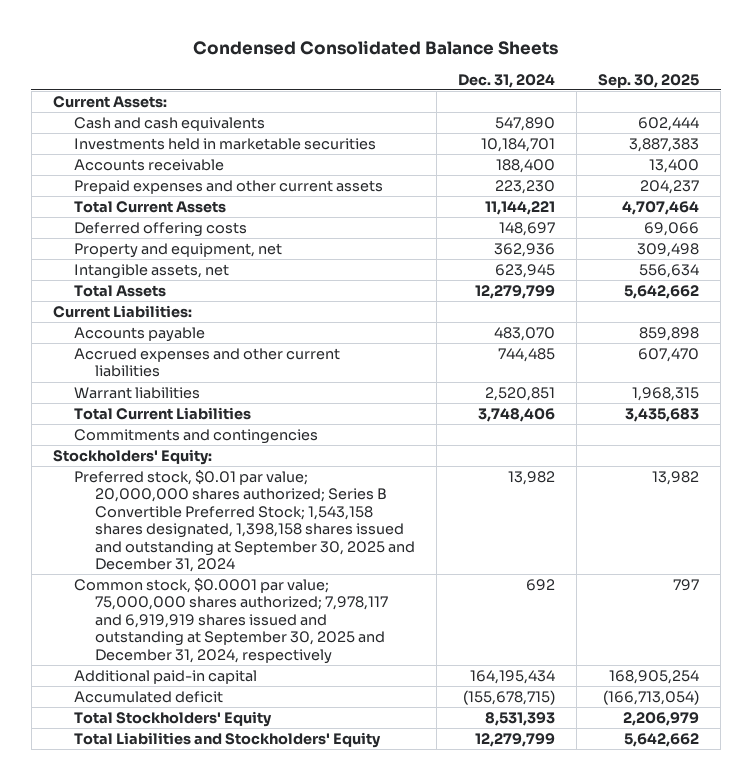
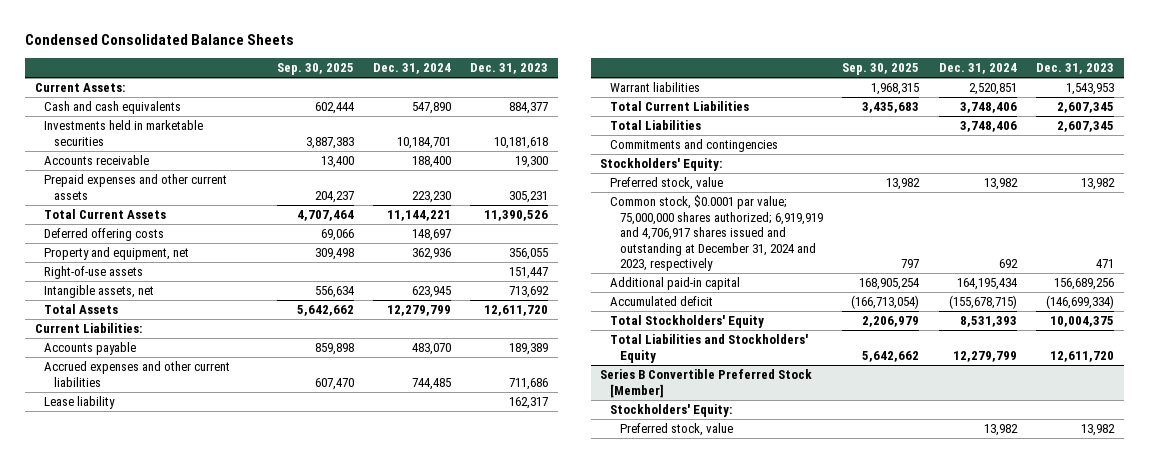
- | Dec. 31, 2024 | Sep. 30, 2025
+ | Sep. 30, 2025 | Dec. 31, 2024 | Dec. 31, 2023
+ Right-of-use assets | | | 151,447
+ Lease liability | | | 162,317
+ Total Liabilities | | 3,748,406 | 2,607,345
- Preferred stock, $0.01 par value; 20,000,000 shares authorized; Series B Convertible Preferred Stock; 1,543,158 shares designated, 1,398,158 shares issued and outstanding at September 30, 2025 and December 31, 2024 | 13,982 | 13,982
- Common stock, $0.0001 par value; 75,000,000 shares authorized; 7,978,117 and 6,919,919 shares issued and outstanding at September 30, 2025 and December 31, 2024, respectively | 692 | 797
+ Preferred stock, value | 13,982 | 13,982 | 13,982
+ Common stock, $0.0001 par value; 75,000,000 shares authorized; 6,919,919 and 4,706,917 shares issued and outstanding at December 31, 2024 and 2023, respectively | 797 | 692 | 471
+ Series B Convertible Preferred Stock [Member]
+ Stockholders' Equity:
+ Preferred stock, value | | 13,982 | 13,982

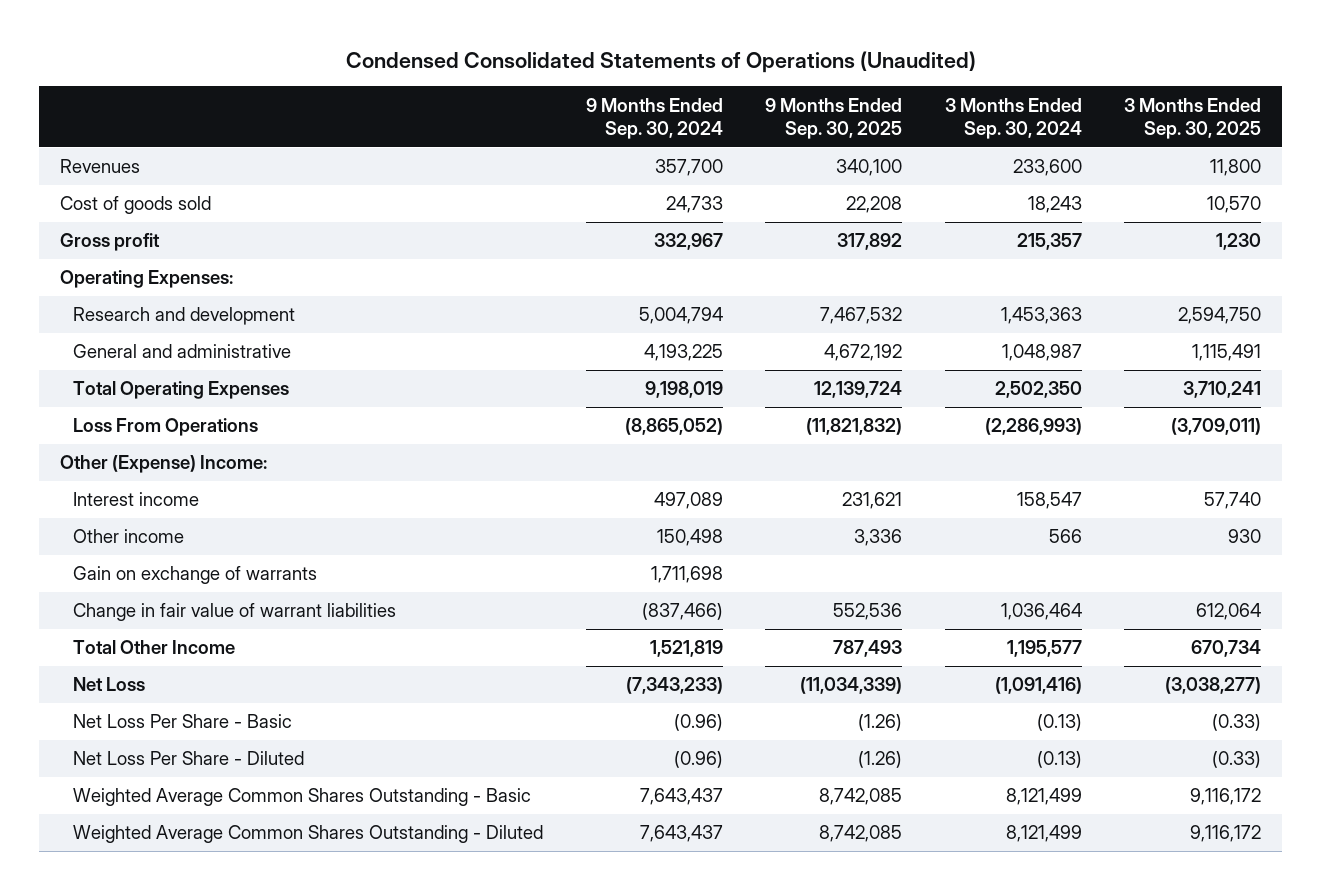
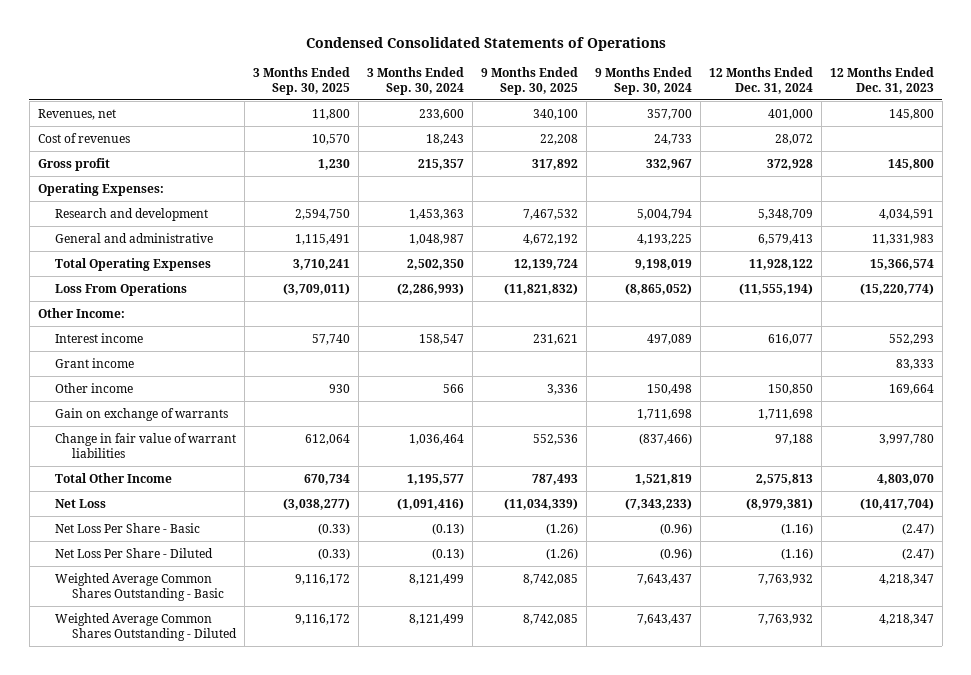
- Condensed Consolidated Statements of Operations (Unaudited)
+ Condensed Consolidated Statements of Operations
- | 9 Months Ended Sep. 30, 2024 | 9 Months Ended Sep. 30, 2025 | 3 Months Ended Sep. 30, 2024 | 3 Months Ended Sep. 30, 2025
+ | 3 Months Ended Sep. 30, 2025 | 3 Months Ended Sep. 30, 2024 | 9 Months Ended Sep. 30, 2025 | 9 Months Ended Sep. 30, 2024 | 12 Months Ended Dec. 31, 2024 | 12 Months Ended Dec. 31, 2023
- Revenues | 357,700 | 340,100 | 233,600 | 11,800
- Cost of goods sold | 24,733 | 22,208 | 18,243 | 10,570
+ Revenues, net | 11,800 | 233,600 | 340,100 | 357,700 | 401,000 | 145,800
+ Cost of revenues | 10,570 | 18,243 | 22,208 | 24,733 | 28,072 |
- Other (Expense) Income:
+ Other Income:
+ Grant income | | | | | | 83,333

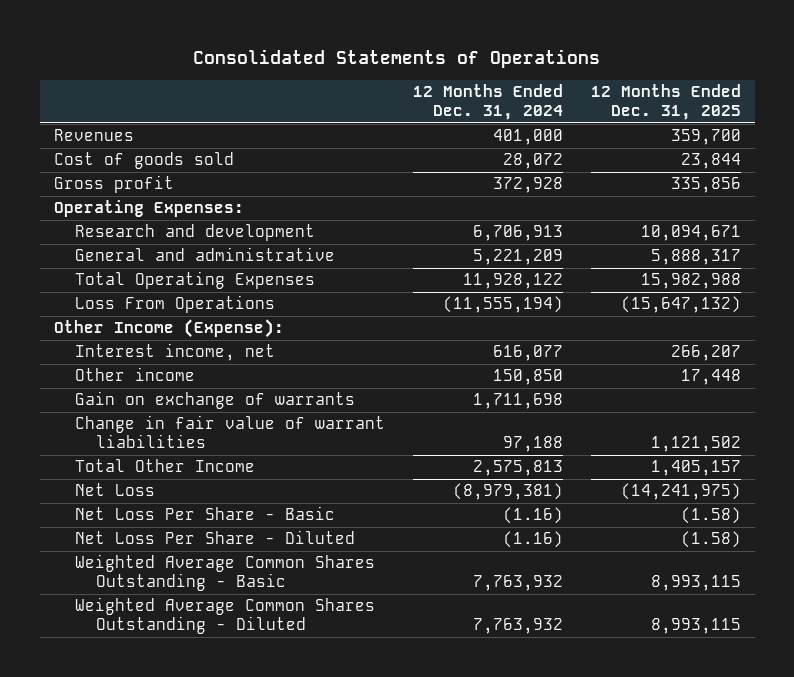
- Condensed Consolidated Statements of Operations
+ Consolidated Statements of Operations
- | 3 Months Ended Sep. 30, 2025 | 3 Months Ended Sep. 30, 2024 | 9 Months Ended Sep. 30, 2025 | 9 Months Ended Sep. 30, 2024 | 12 Months Ended Dec. 31, 2024 | 12 Months Ended Dec. 31, 2023
+ | 12 Months Ended Dec. 31, 2024 | 12 Months Ended Dec. 31, 2025
- Revenues, net | 11,800 | 233,600 | 340,100 | 357,700 | 401,000 | 145,800
- Cost of revenues | 10,570 | 18,243 | 22,208 | 24,733 | 28,072 |
+ Revenues | 401,000 | 359,700
+ Cost of goods sold | 28,072 | 23,844
- Research and development | 2,594,750 | 1,453,363 | 7,467,532 | 5,004,794 | 5,348,709 | 4,034,591
- General and administrative | 1,115,491 | 1,048,987 | 4,672,192 | 4,193,225 | 6,579,413 | 11,331,983
+ Research and development | 6,706,913 | 10,094,671
+ General and administrative | 5,221,209 | 5,888,317
- Other Income:
- Interest income | 57,740 | 158,547 | 231,621 | 497,089 | 616,077 | 552,293
- Grant income | | | | | | 83,333
+ Other Income (Expense):
+ Interest income, net | 616,077 | 266,207

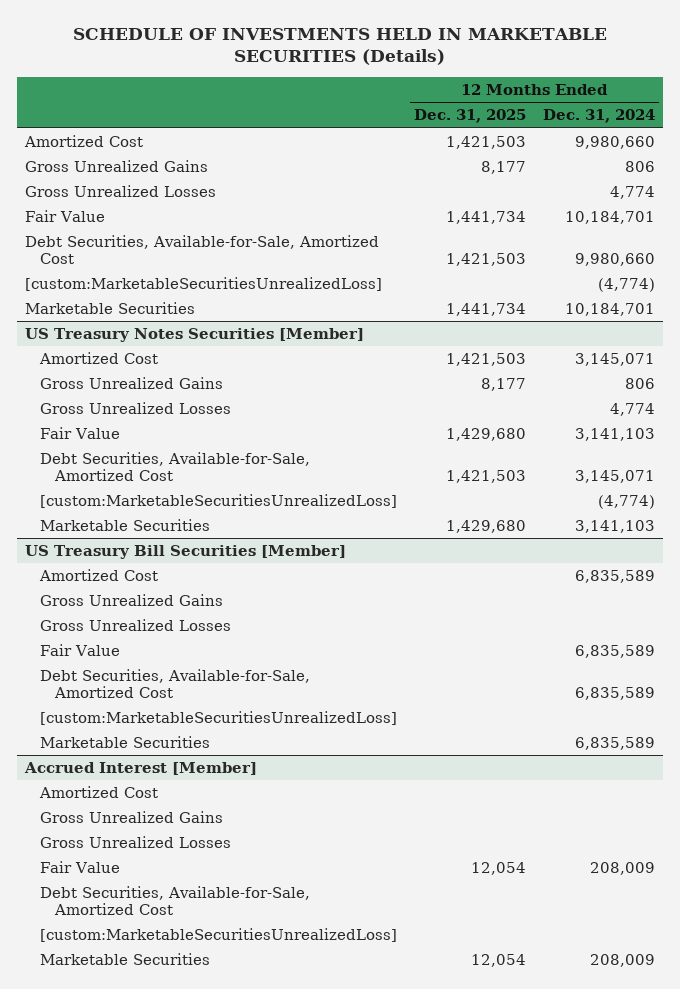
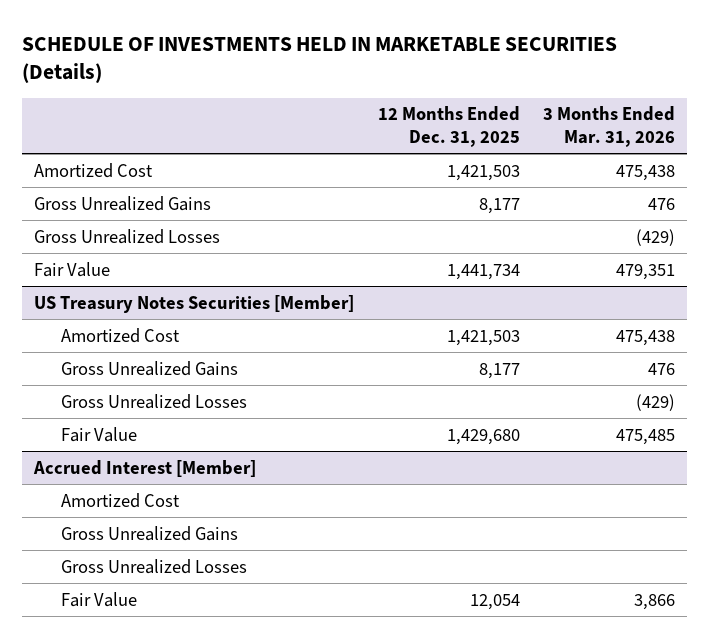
- | 12 Months Ended Dec. 31, 2025 | 12 Months Ended Dec. 31, 2024
+ | 12 Months Ended Dec. 31, 2025 | 3 Months Ended Mar. 31, 2026
- Debt Securities, Available-for-Sale, Amortized Cost | 1,421,503 | 9,980,660
- [custom:MarketableSecuritiesUnrealizedLoss] | | (4,774)
- Marketable Securities | 1,441,734 | 10,184,701
@ US Treasury Notes Securities [Member]
- Debt Securities, Available-for-Sale, Amortized Cost | 1,421,503 | 3,145,071
- [custom:MarketableSecuritiesUnrealizedLoss] | | (4,774)
- Marketable Securities | 1,429,680 | 3,141,103
- US Treasury Bill Securities [Member]
- Amortized Cost | | 6,835,589
- Gross Unrealized Gains
- Gross Unrealized Losses
- Fair Value | | 6,835,589
- Debt Securities, Available-for-Sale, Amortized Cost | | 6,835,589
- [custom:MarketableSecuritiesUnrealizedLoss]
- Marketable Securities | | 6,835,589
@ Accrued Interest [Member]
- Debt Securities, Available-for-Sale, Amortized Cost
- [custom:MarketableSecuritiesUnrealizedLoss]
- Marketable Securities | 12,054 | 208,009

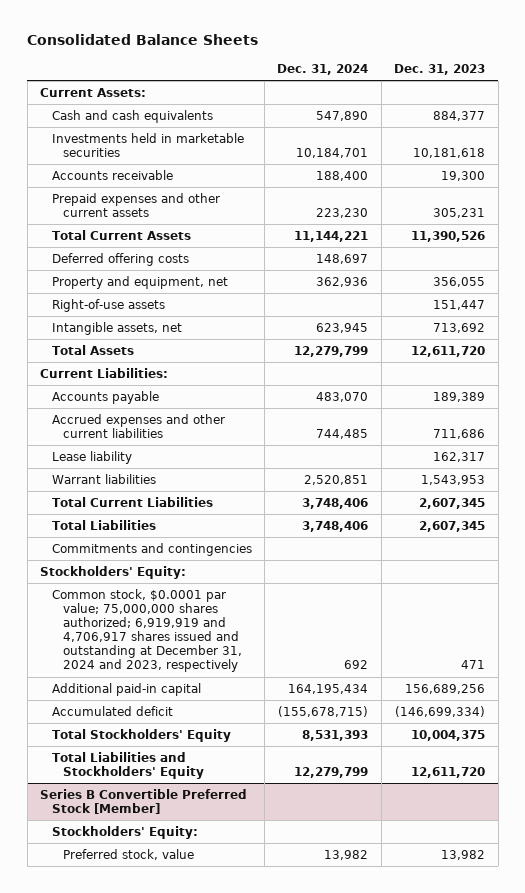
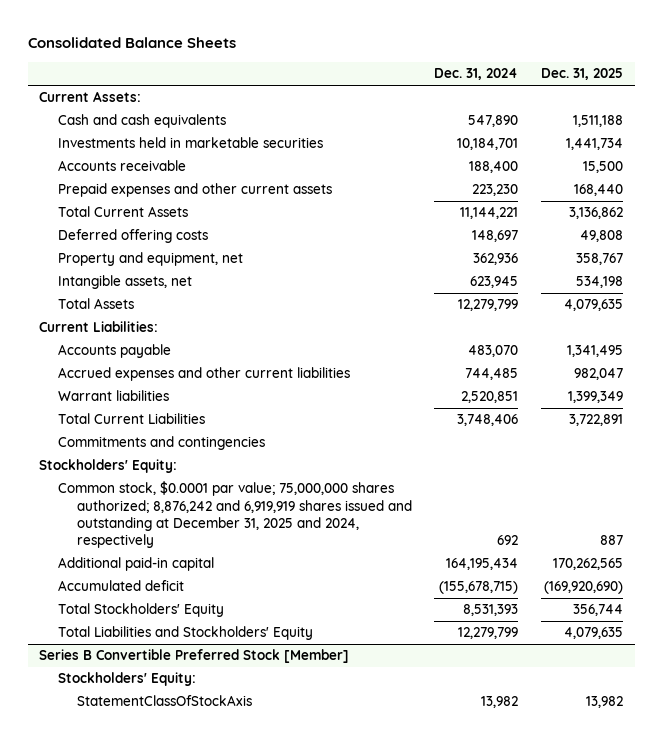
- | Dec. 31, 2024 | Dec. 31, 2023
+ | Dec. 31, 2024 | Dec. 31, 2025
- Right-of-use assets | | 151,447
- Lease liability | | 162,317
- Total Liabilities | 3,748,406 | 2,607,345
- Common stock, $0.0001 par value; 75,000,000 shares authorized; 6,919,919 and 4,706,917 shares issued and outstanding at December 31, 2024 and 2023, respectively | 692 | 471
+ Common stock, $0.0001 par value; 75,000,000 shares authorized; 8,876,242 and 6,919,919 shares issued and outstanding at December 31, 2025 and 2024, respectively | 692 | 887
@ Series B Convertible Preferred Stock [Member]
- Preferred stock, value | 13,982 | 13,982
+ StatementClassOfStockAxis | 13,982 | 13,982

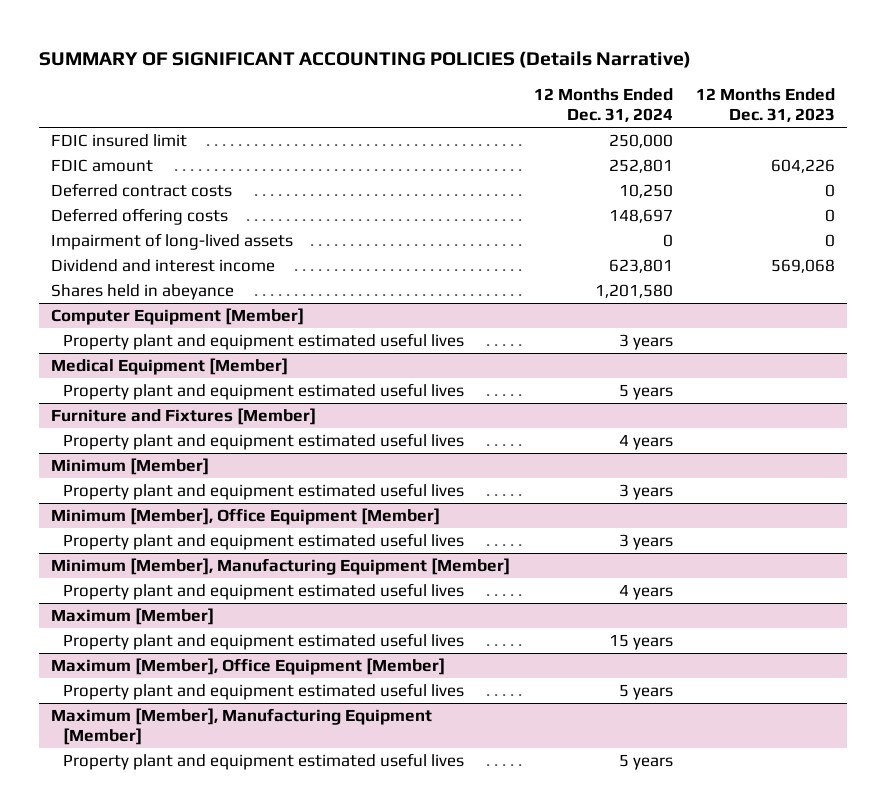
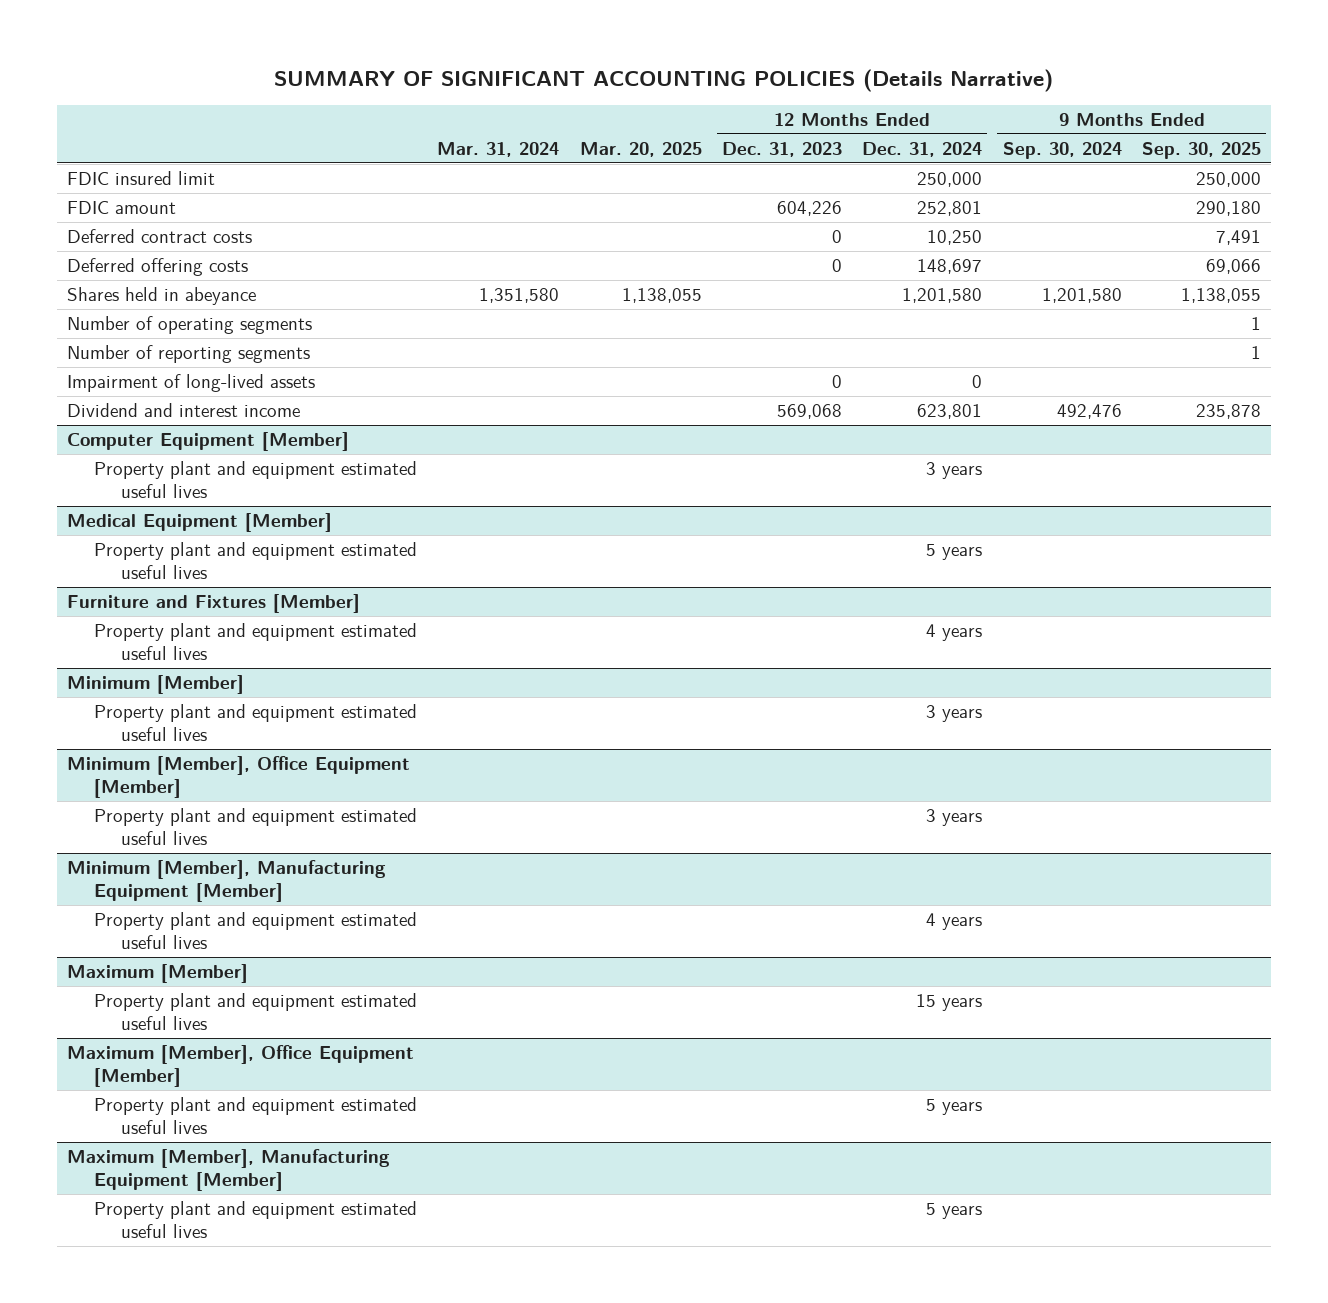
- | 12 Months Ended Dec. 31, 2024 | 12 Months Ended Dec. 31, 2023
+ | Mar. 31, 2024 | Mar. 20, 2025 | 12 Months Ended Dec. 31, 2023 | 12 Months Ended Dec. 31, 2024 | 9 Months Ended Sep. 30, 2024 | 9 Months Ended Sep. 30, 2025
moved up: Shares held in abeyance | 1,351,580 | 1,138,055 | | 1,201,580 | 1,201,580 | 1,138,055
+ Number of operating segments | | | | | | 1
+ Number of reporting segments | | | | | | 1

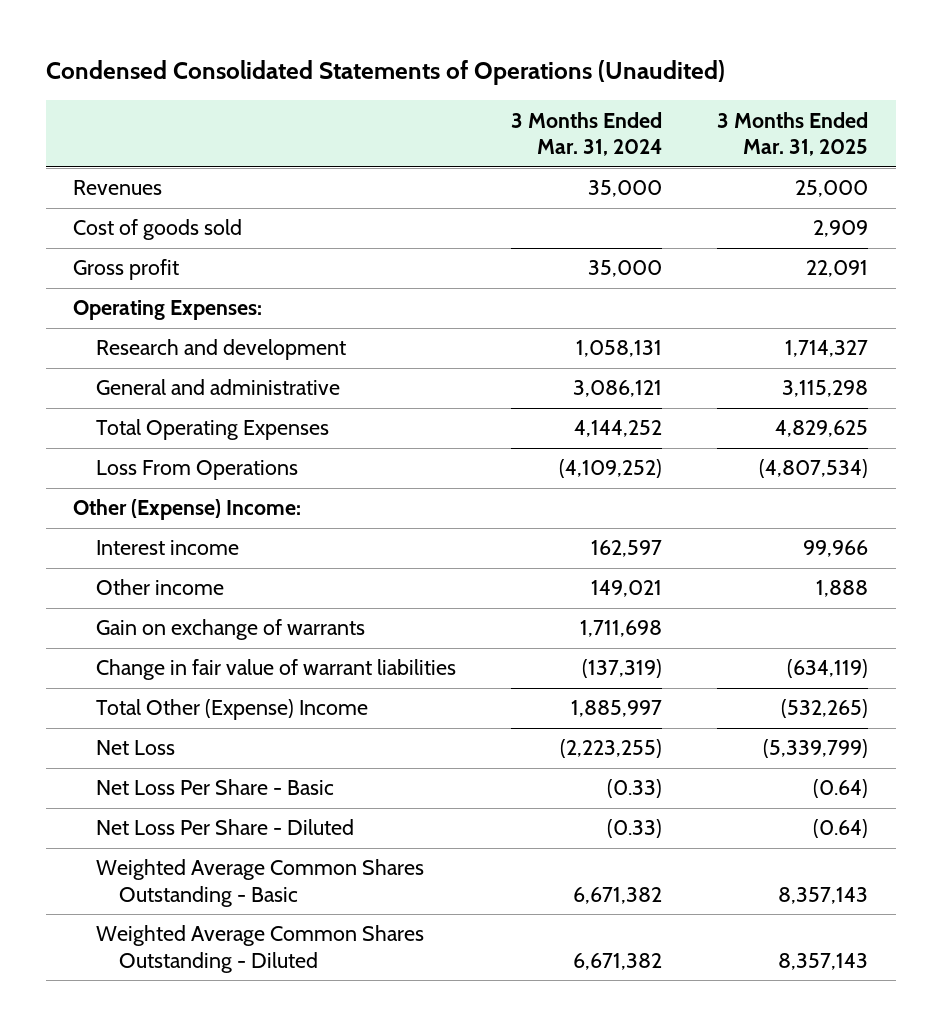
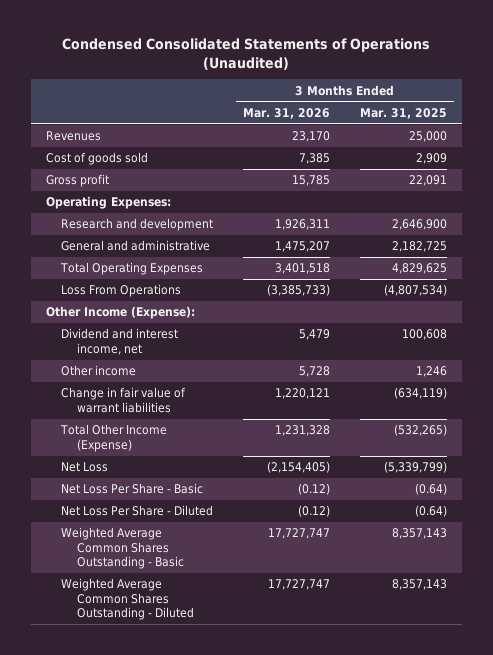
- | 3 Months Ended Mar. 31, 2024 | 3 Months Ended Mar. 31, 2025
+ | 3 Months Ended Mar. 31, 2026 | 3 Months Ended Mar. 31, 2025
- Research and development | 1,058,131 | 1,714,327
- General and administrative | 3,086,121 | 3,115,298
+ Research and development | 1,926,311 | 2,646,900
+ General and administrative | 1,475,207 | 2,182,725
- Other (Expense) Income:
- Interest income | 162,597 | 99,966
- Other income | 149,021 | 1,888
- Gain on exchange of warrants | 1,711,698 |
+ Other Income (Expense):
+ Dividend and interest income, net | 5,479 | 100,608
+ Other income | 5,728 | 1,246
- Total Other (Expense) Income | 1,885,997 | (532,265)
+ Total Other Income (Expense) | 1,231,328 | (532,265)

